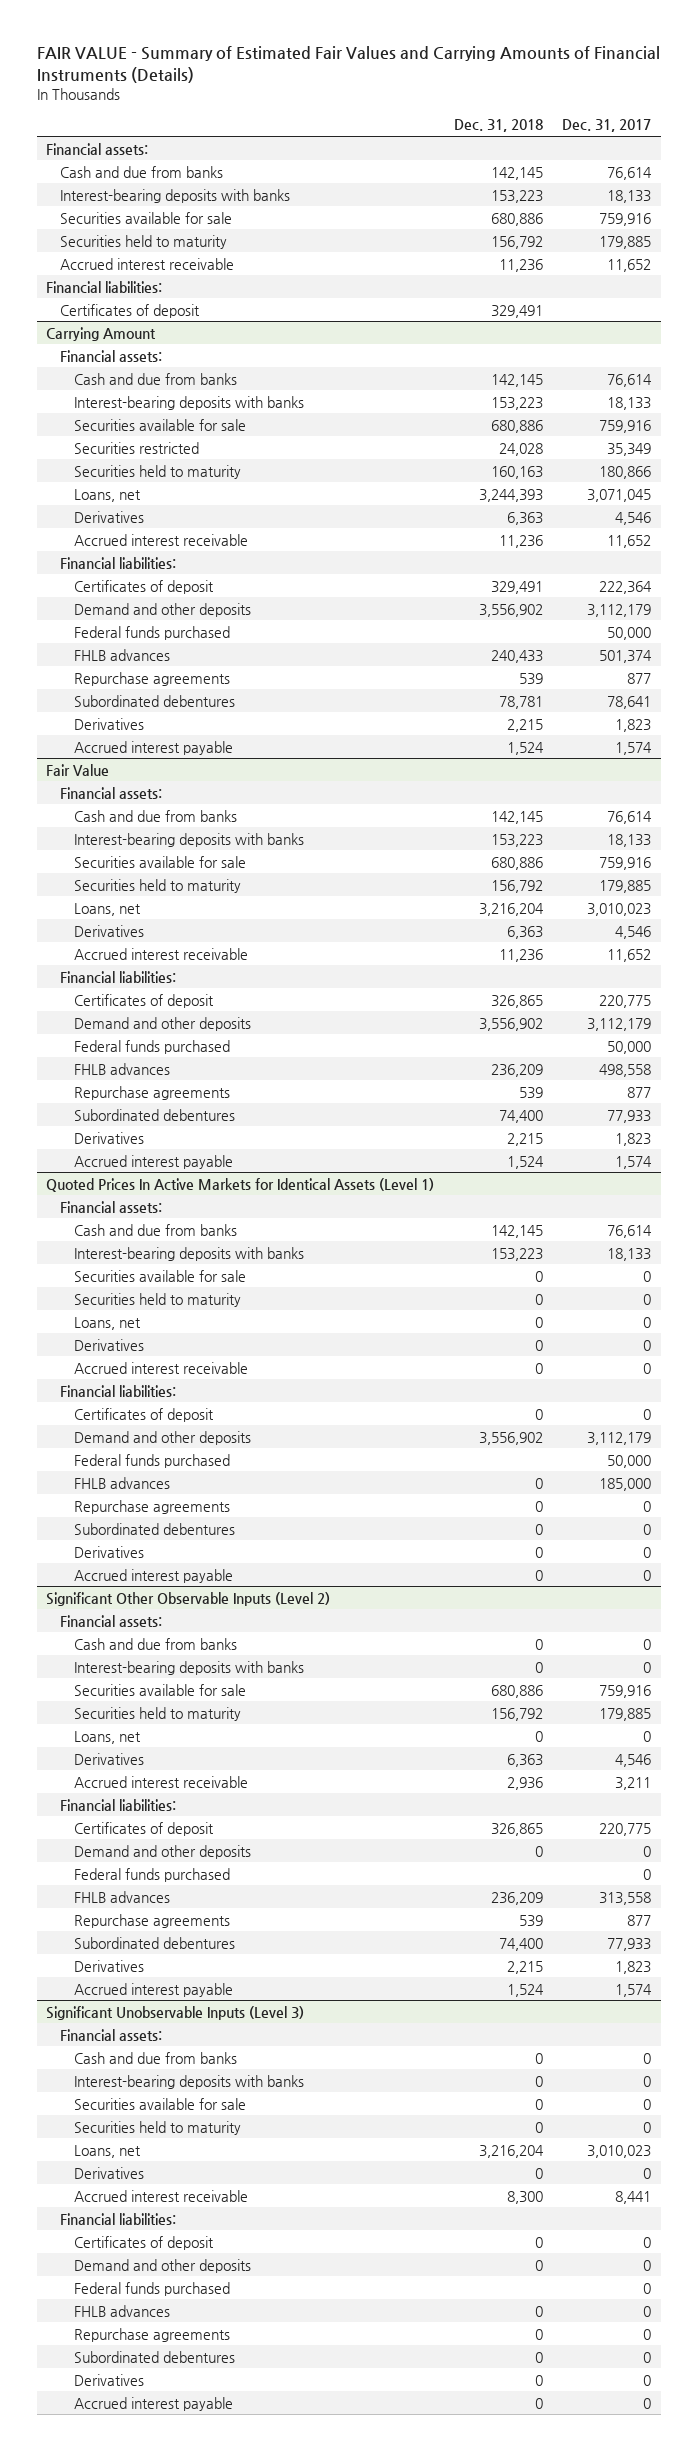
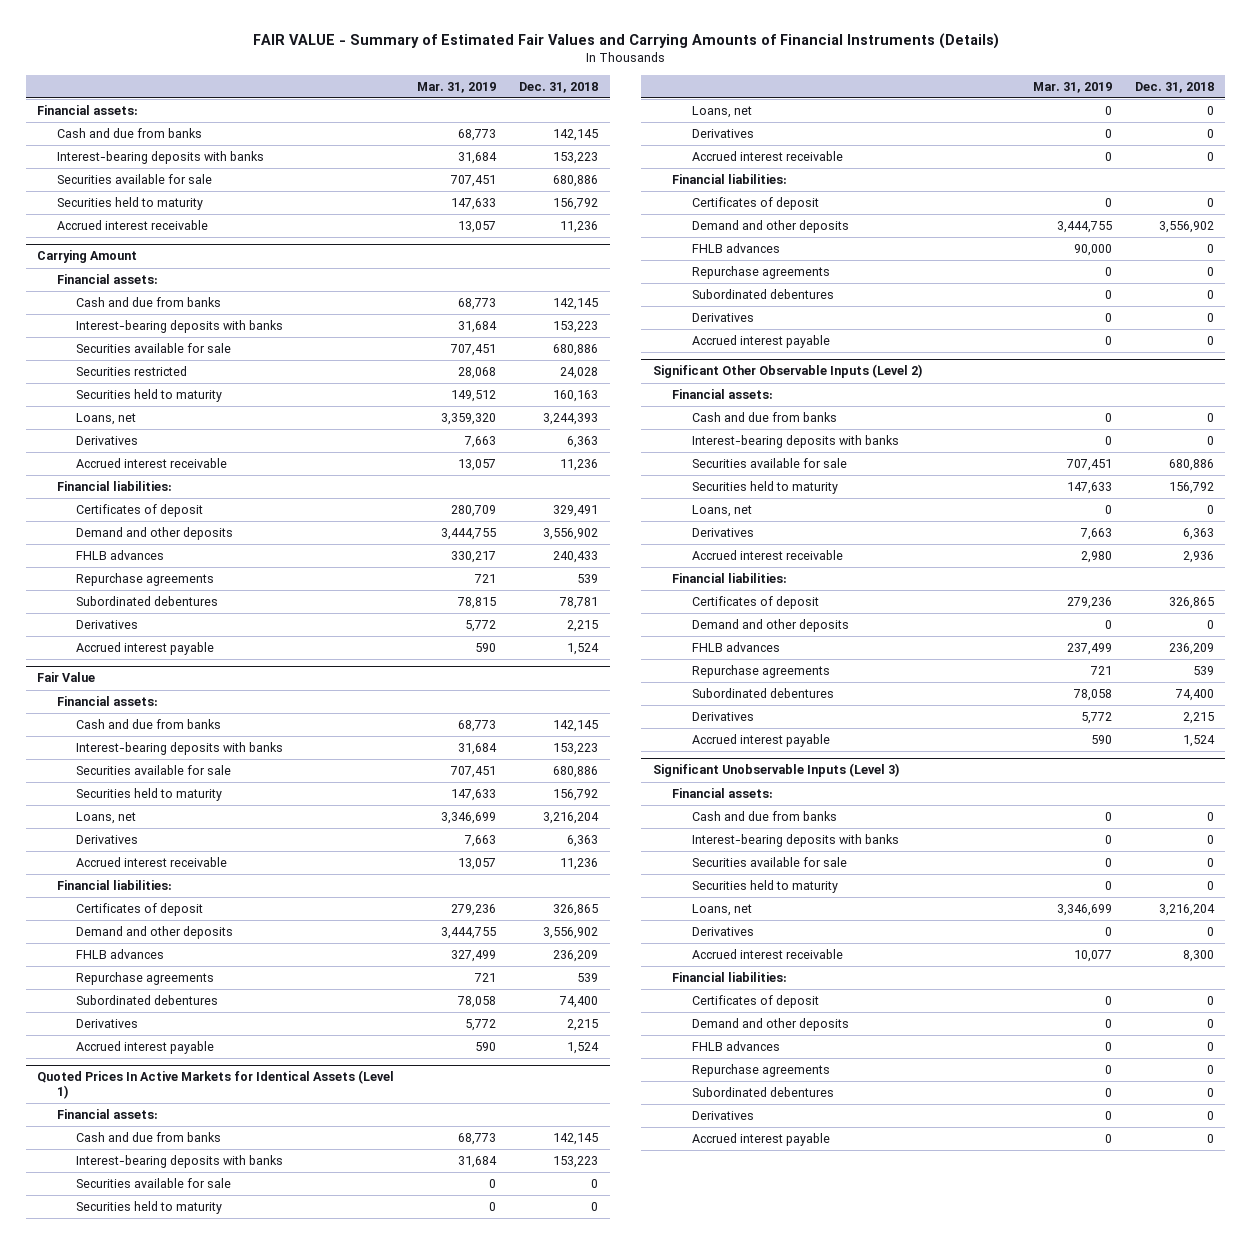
- | Dec. 31, 2018 | Dec. 31, 2017
+ | Mar. 31, 2019 | Dec. 31, 2018
- Financial liabilities:
- Certificates of deposit | 329,491 |
@ Carrying Amount
- Federal funds purchased | | 50,000
@ Fair Value
- Federal funds purchased | | 50,000
@ Quoted Prices In Active Markets for Identical Assets (Level 1)
- Federal funds purchased | | 50,000
@ Significant Other Observable Inputs (Level 2)
- Federal funds purchased | | 0
@ Significant Unobservable Inputs (Level 3)
- Federal funds purchased | | 0

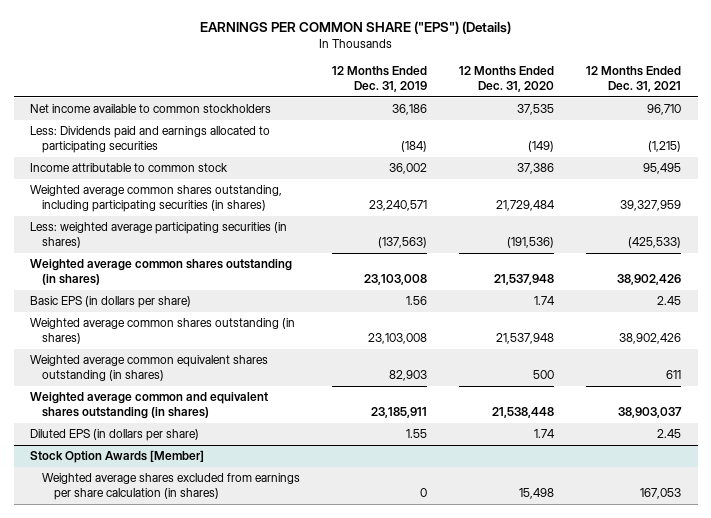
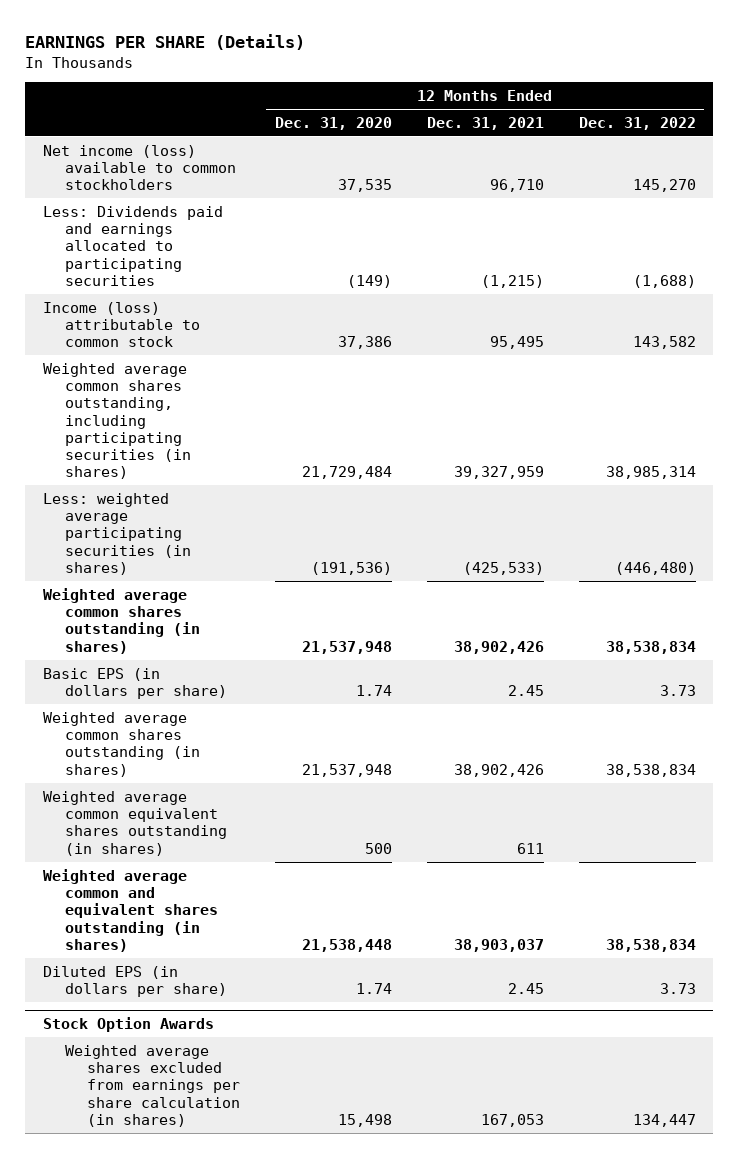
- EARNINGS PER COMMON SHARE ("EPS") (Details)
+ EARNINGS PER SHARE (Details)
- | 12 Months Ended Dec. 31, 2019 | 12 Months Ended Dec. 31, 2020 | 12 Months Ended Dec. 31, 2021
+ | 12 Months Ended Dec. 31, 2020 | 12 Months Ended Dec. 31, 2021 | 12 Months Ended Dec. 31, 2022
- Net income available to common stockholders | 36,186 | 37,535 | 96,710
+ Net income (loss) available to common stockholders | 37,535 | 96,710 | 145,270
- Income attributable to common stock | 36,002 | 37,386 | 95,495
+ Income (loss) attributable to common stock | 37,386 | 95,495 | 143,582
- Stock Option Awards [Member]
+ Stock Option Awards

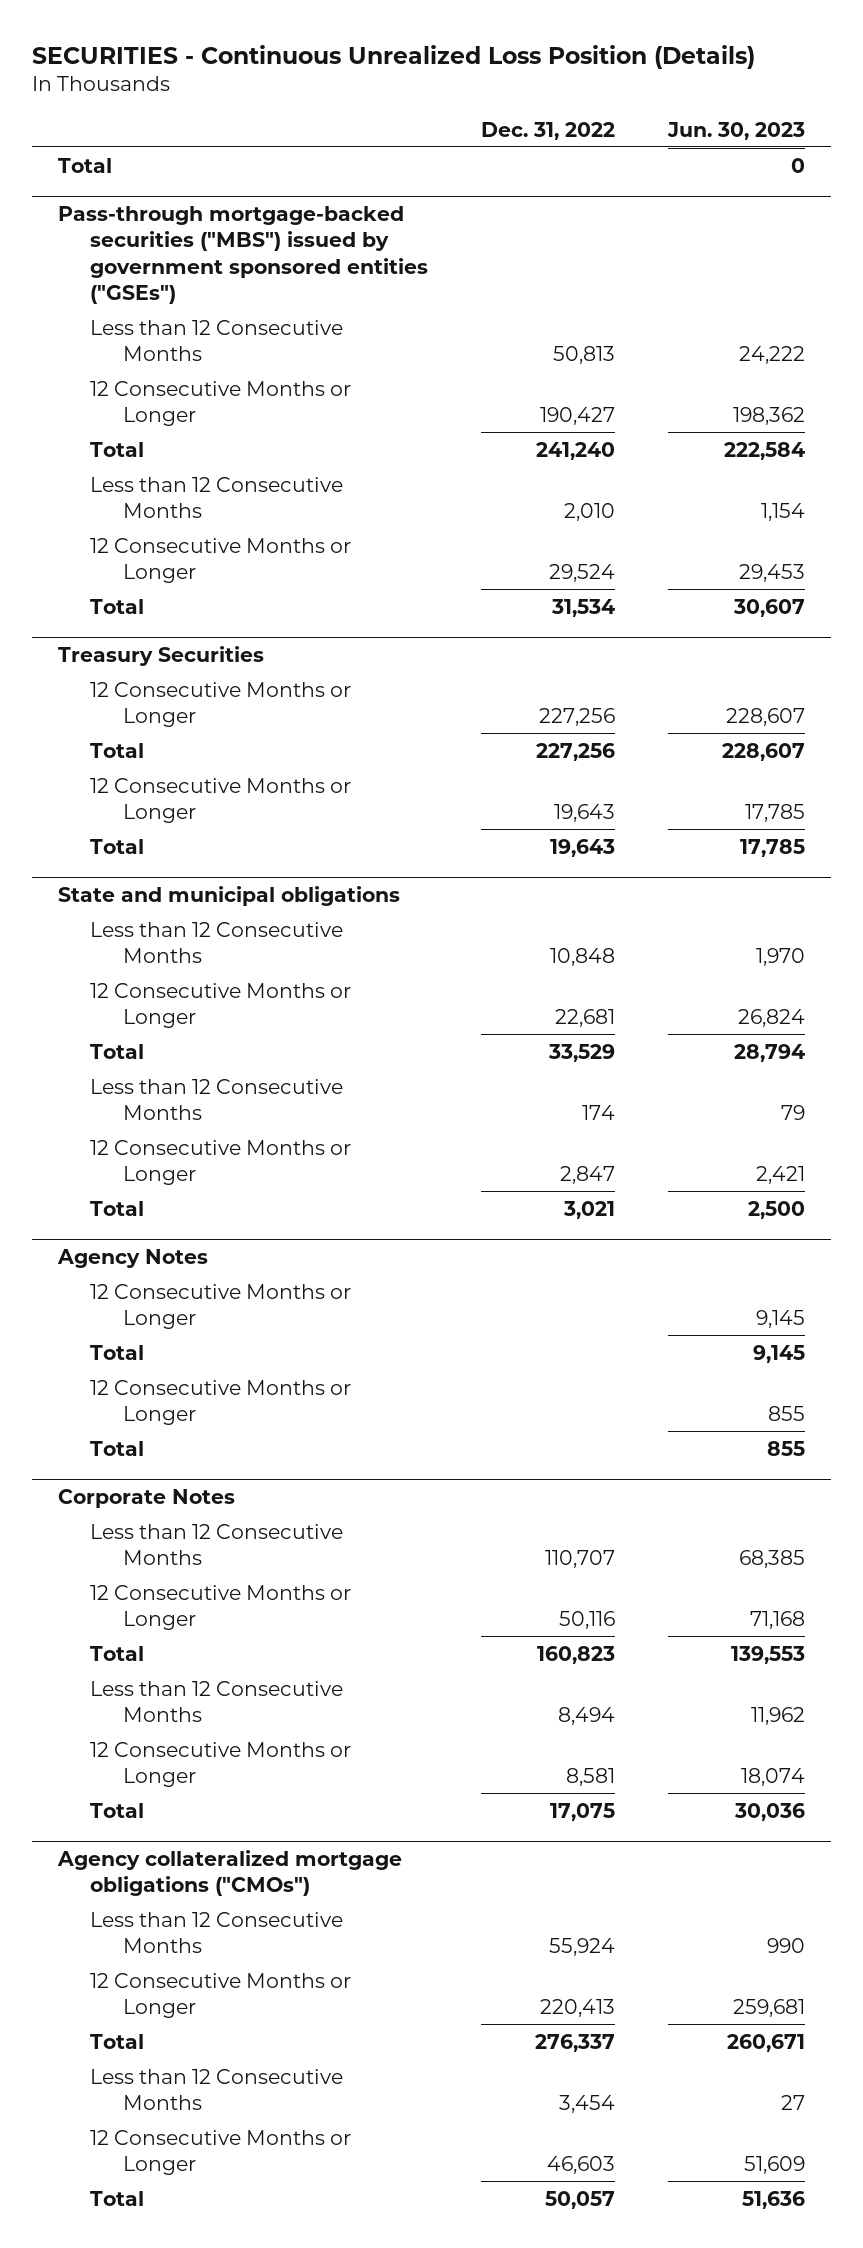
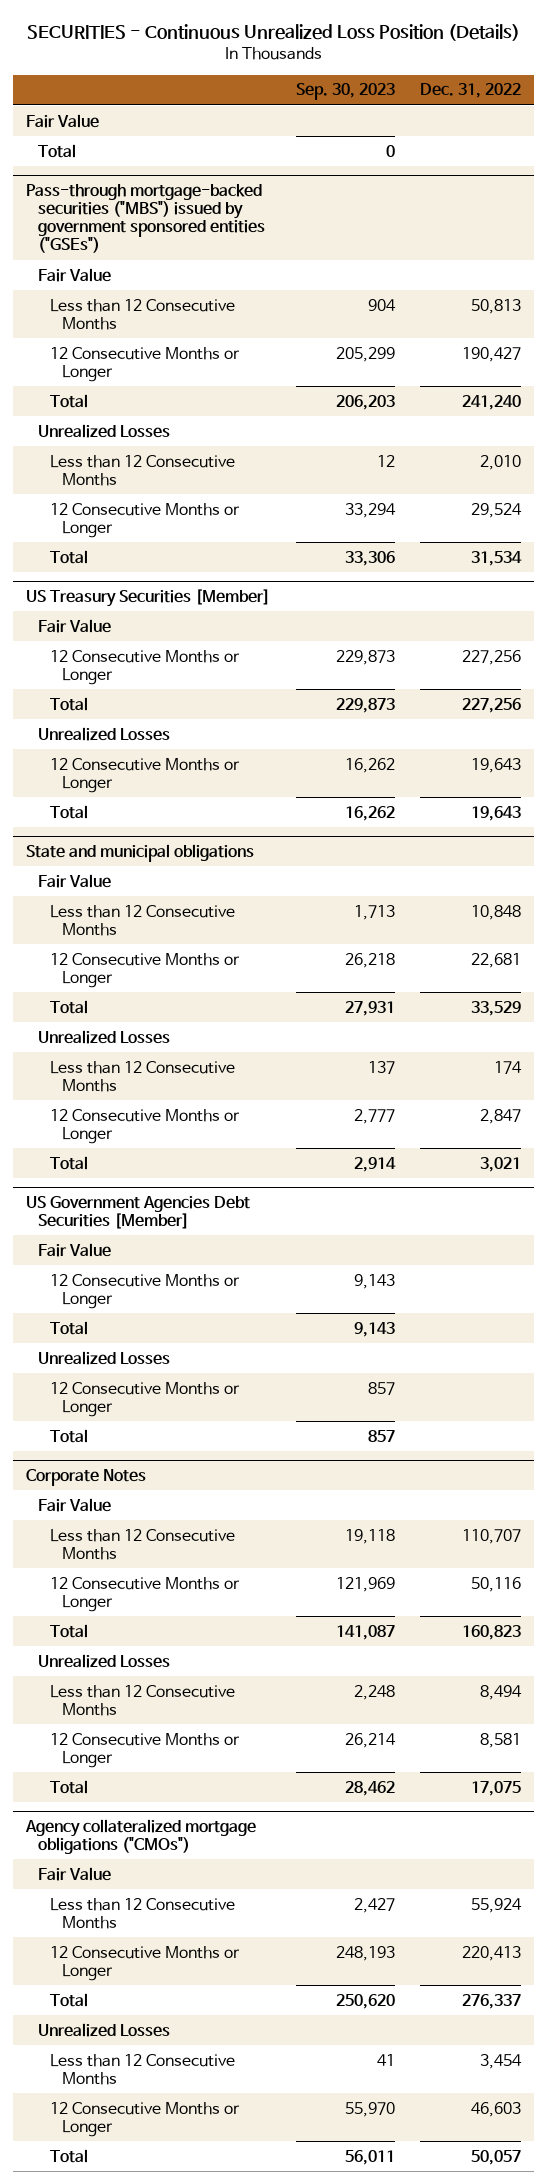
- | Dec. 31, 2022 | Jun. 30, 2023
+ | Sep. 30, 2023 | Dec. 31, 2022
+ Fair Value
@ Pass-through mortgage-backed securities ("MBS") issued by government sponsored entities ("GSEs")
+ Fair Value
+ Unrealized Losses
- Treasury Securities
+ US Treasury Securities [Member]
+ Fair Value
+ Unrealized Losses
@ State and municipal obligations
+ Fair Value
+ Unrealized Losses
- Agency Notes
+ US Government Agencies Debt Securities [Member]
+ Fair Value
+ Unrealized Losses
@ Corporate Notes
+ Fair Value
+ Unrealized Losses
@ Agency collateralized mortgage obligations ("CMOs")
+ Fair Value
+ Unrealized Losses

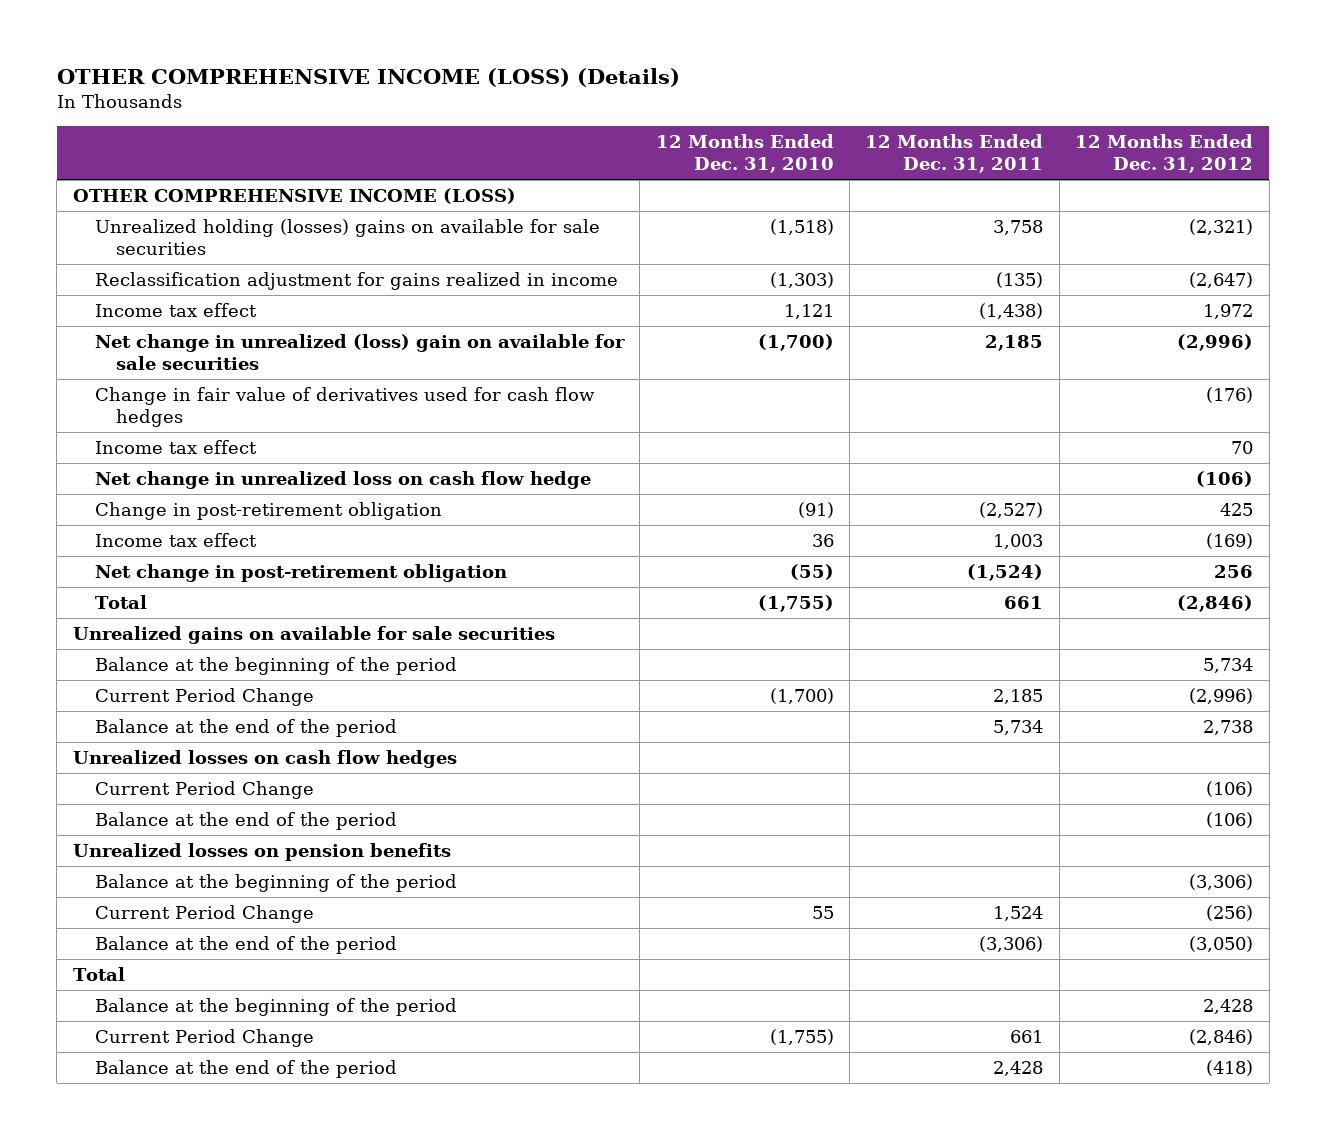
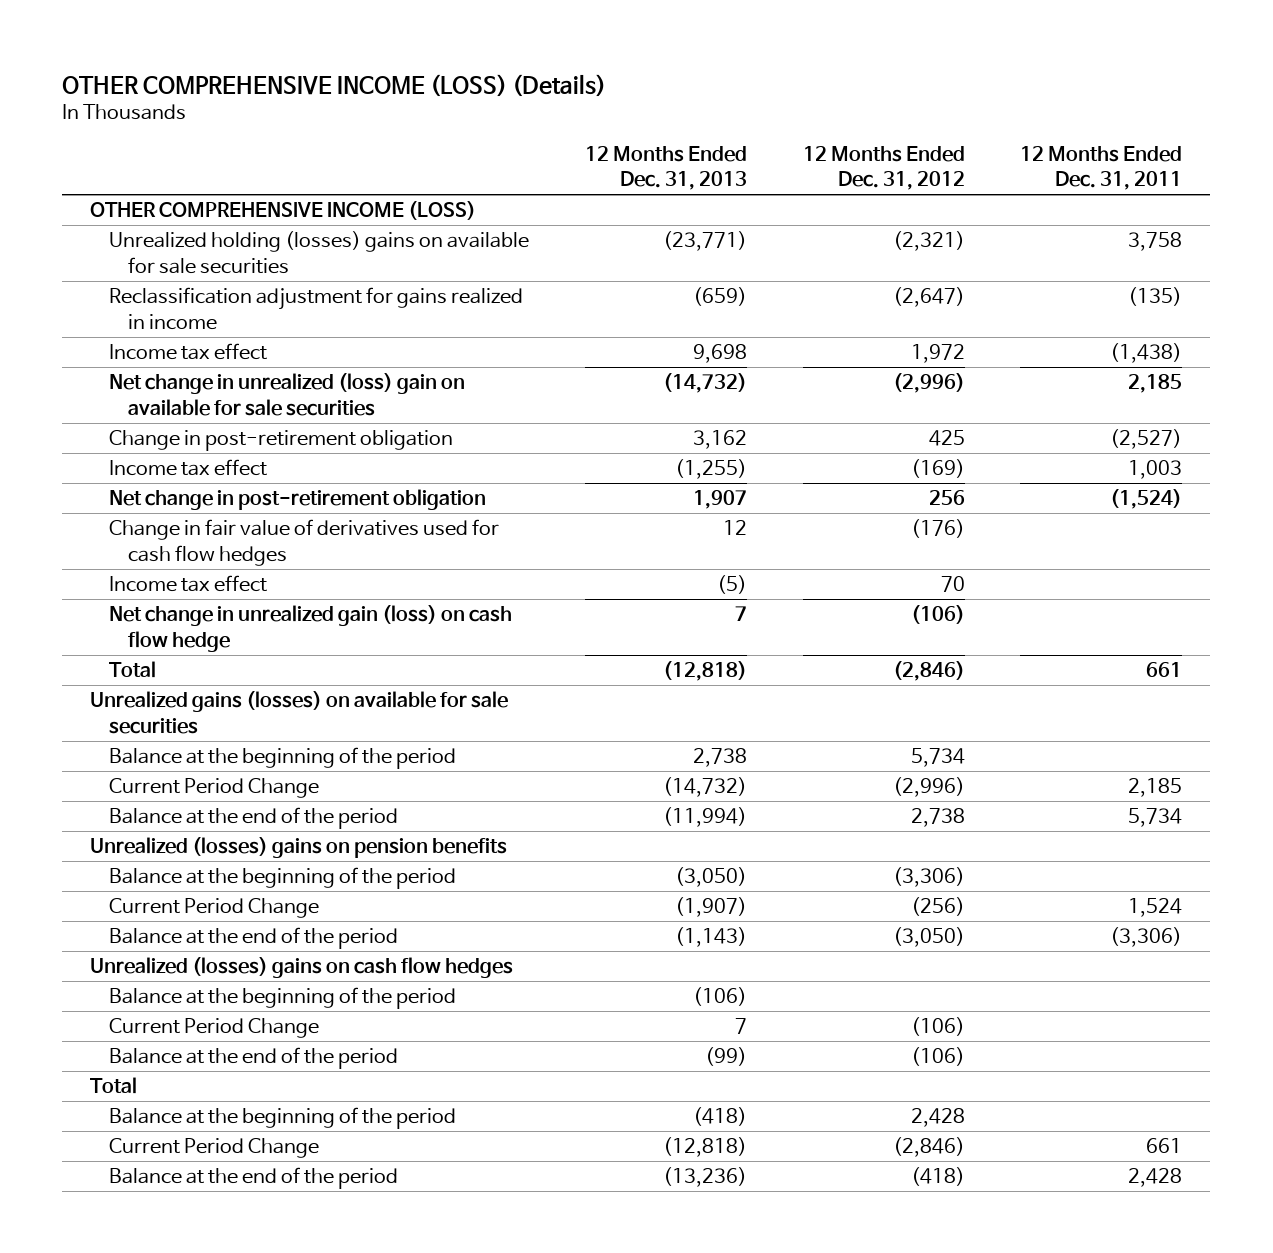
- | 12 Months Ended Dec. 31, 2010 | 12 Months Ended Dec. 31, 2011 | 12 Months Ended Dec. 31, 2012
+ | 12 Months Ended Dec. 31, 2013 | 12 Months Ended Dec. 31, 2012 | 12 Months Ended Dec. 31, 2011
- Net change in unrealized loss on cash flow hedge | | | (106)
moved down: Change in fair value of derivatives used for cash flow hedges | 12 | (176) |
moved down: Income tax effect | (5) | 70 |
+ Net change in unrealized gain (loss) on cash flow hedge | 7 | (106) |
- Unrealized gains on available for sale securities
+ Unrealized gains (losses) on available for sale securities
- Unrealized losses on cash flow hedges
- Unrealized losses on pension benefits
+ Unrealized (losses) gains on pension benefits
+ Unrealized (losses) gains on cash flow hedges
+ Balance at the beginning of the period | (106) | |
moved down: Current Period Change | 7 | (106) |
moved down: Balance at the end of the period | (99) | (106) |

